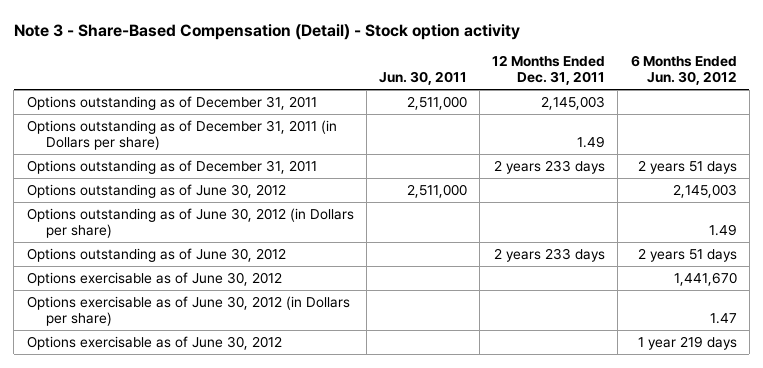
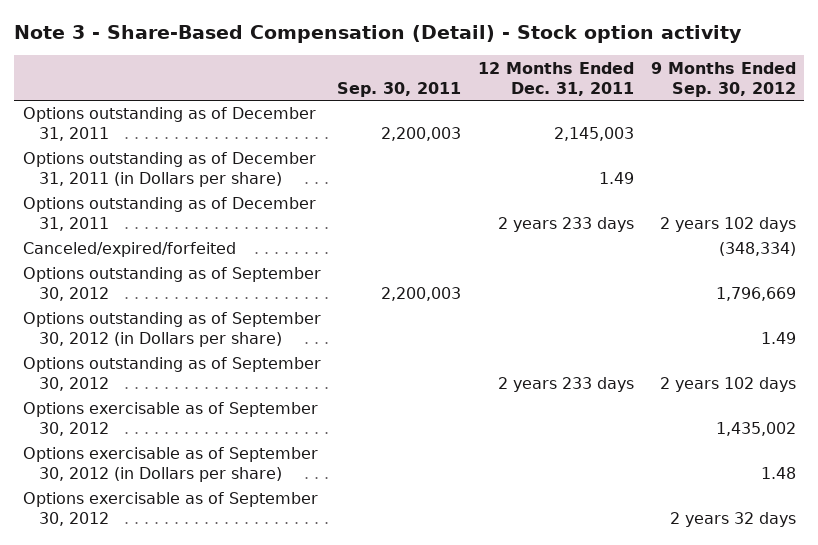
- | Jun. 30, 2011 | 12 Months Ended Dec. 31, 2011 | 6 Months Ended Jun. 30, 2012
+ | Sep. 30, 2011 | 12 Months Ended Dec. 31, 2011 | 9 Months Ended Sep. 30, 2012
- Options outstanding as of June 30, 2012 | 2,511,000 | | 2,145,003
- Options outstanding as of June 30, 2012 (in Dollars per share) | | | 1.49
- Options outstanding as of June 30, 2012 | | 2 years 233 days | 2 years 51 days
- Options exercisable as of June 30, 2012 | | | 1,441,670
- Options exercisable as of June 30, 2012 (in Dollars per share) | | | 1.47
- Options exercisable as of June 30, 2012 | | | 1 year 219 days
+ Canceled/expired/forfeited | | | (348,334)
+ Options outstanding as of September 30, 2012 | 2,200,003 | | 1,796,669
+ Options outstanding as of September 30, 2012 (in Dollars per share) | | | 1.49
+ Options outstanding as of September 30, 2012 | | 2 years 233 days | 2 years 102 days
+ Options exercisable as of September 30, 2012 | | | 1,435,002
+ Options exercisable as of September 30, 2012 (in Dollars per share) | | | 1.48
+ Options exercisable as of September 30, 2012 | | | 2 years 32 days

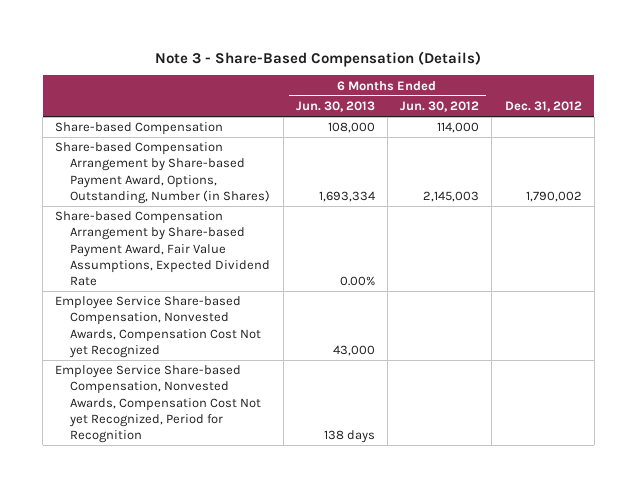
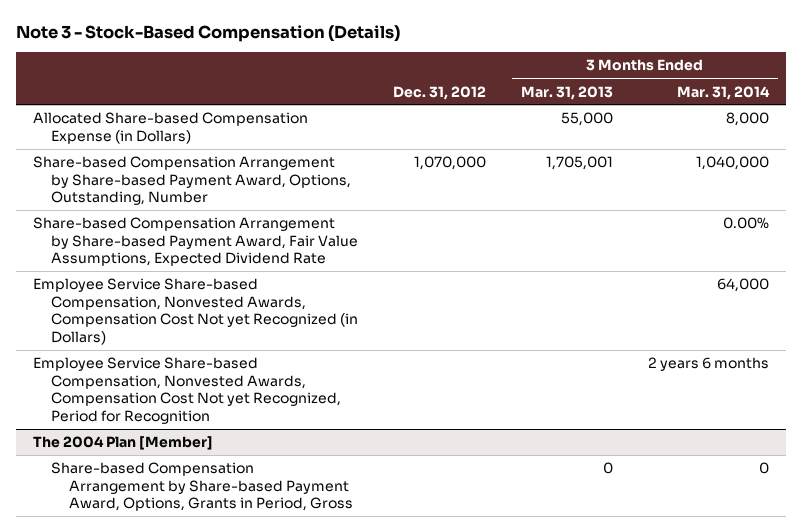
- Note 3 - Share-Based Compensation (Details)
+ Note 3 - Stock-Based Compensation (Details)
- | 6 Months Ended Jun. 30, 2013 | 6 Months Ended Jun. 30, 2012 | Dec. 31, 2012
+ | Dec. 31, 2012 | 3 Months Ended Mar. 31, 2013 | 3 Months Ended Mar. 31, 2014
- Share-based Compensation | 108,000 | 114,000 |
- Share-based Compensation Arrangement by Share-based Payment Award, Options, Outstanding, Number (in Shares) | 1,693,334 | 2,145,003 | 1,790,002
+ Allocated Share-based Compensation Expense (in Dollars) | | 55,000 | 8,000
+ Share-based Compensation Arrangement by Share-based Payment Award, Options, Outstanding, Number | 1,070,000 | 1,705,001 | 1,040,000
- Employee Service Share-based Compensation, Nonvested Awards, Compensation Cost Not yet Recognized | 43,000 | |
+ Employee Service Share-based Compensation, Nonvested Awards, Compensation Cost Not yet Recognized (in Dollars) | | | 64,000
+ The 2004 Plan [Member]
+ Share-based Compensation Arrangement by Share-based Payment Award, Options, Grants in Period, Gross | | 0 | 0

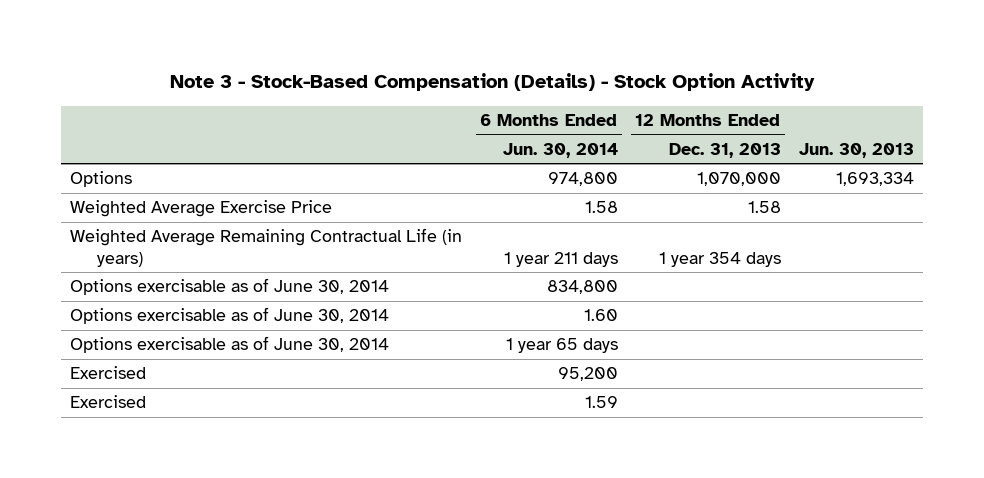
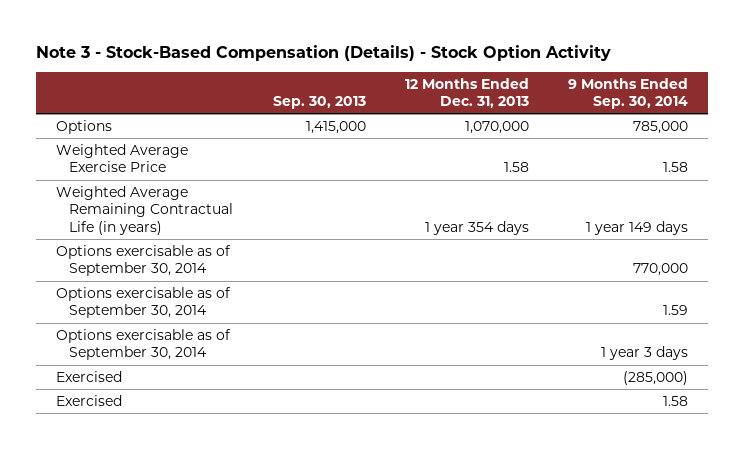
- | 6 Months Ended Jun. 30, 2014 | 12 Months Ended Dec. 31, 2013 | Jun. 30, 2013
+ | Sep. 30, 2013 | 12 Months Ended Dec. 31, 2013 | 9 Months Ended Sep. 30, 2014
- Options exercisable as of June 30, 2014 | 834,800 | |
- Options exercisable as of June 30, 2014 | 1.60 | |
- Options exercisable as of June 30, 2014 | 1 year 65 days | |
+ Options exercisable as of September 30, 2014 | | | 770,000
+ Options exercisable as of September 30, 2014 | | | 1.59
+ Options exercisable as of September 30, 2014 | | | 1 year 3 days

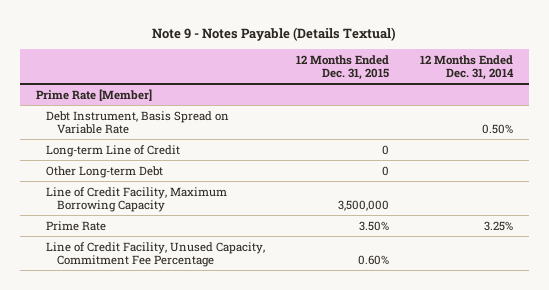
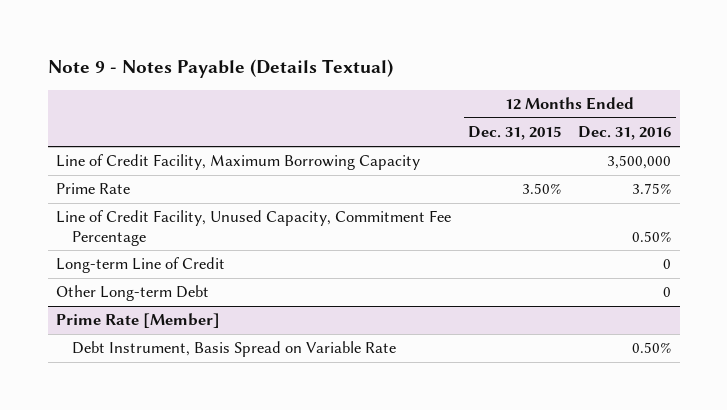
- | 12 Months Ended Dec. 31, 2015 | 12 Months Ended Dec. 31, 2014
+ | 12 Months Ended Dec. 31, 2015 | 12 Months Ended Dec. 31, 2016
+ Line of Credit Facility, Maximum Borrowing Capacity | | 3,500,000
+ Prime Rate | 3.50% | 3.75%
+ Line of Credit Facility, Unused Capacity, Commitment Fee Percentage | | 0.50%
+ Long-term Line of Credit | | 0
+ Other Long-term Debt | | 0
@ Prime Rate [Member]
- Long-term Line of Credit | 0 |
- Other Long-term Debt | 0 |
- Line of Credit Facility, Maximum Borrowing Capacity | 3,500,000 |
- Prime Rate | 3.50% | 3.25%
- Line of Credit Facility, Unused Capacity, Commitment Fee Percentage | 0.60% |

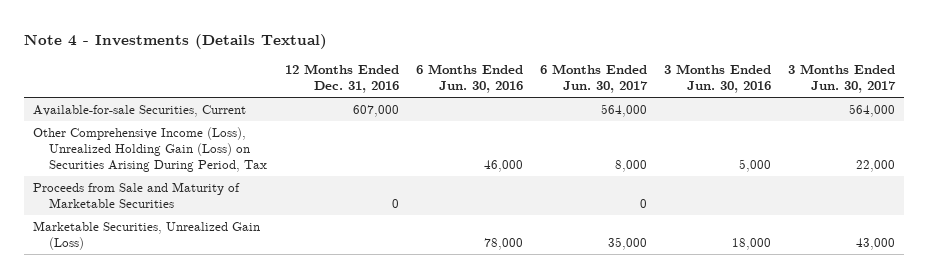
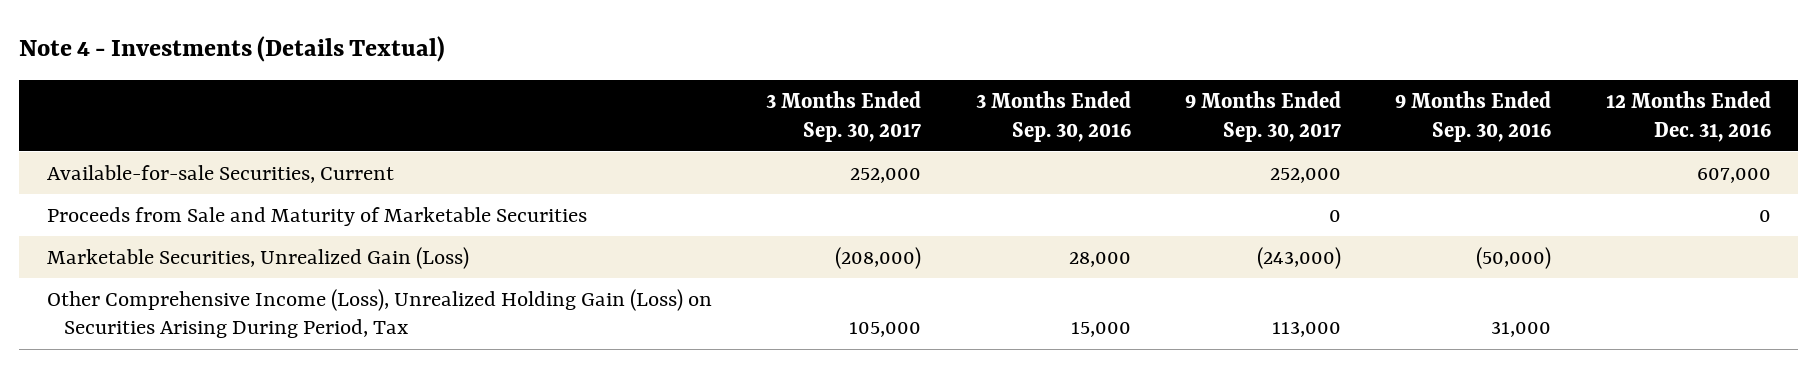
- | 12 Months Ended Dec. 31, 2016 | 6 Months Ended Jun. 30, 2016 | 6 Months Ended Jun. 30, 2017 | 3 Months Ended Jun. 30, 2016 | 3 Months Ended Jun. 30, 2017
+ | 3 Months Ended Sep. 30, 2017 | 3 Months Ended Sep. 30, 2016 | 9 Months Ended Sep. 30, 2017 | 9 Months Ended Sep. 30, 2016 | 12 Months Ended Dec. 31, 2016
moved down: Other Comprehensive Income (Loss), Unrealized Holding Gain (Loss) on Securities Arising During Period, Tax | 105,000 | 15,000 | 113,000 | 31,000 |

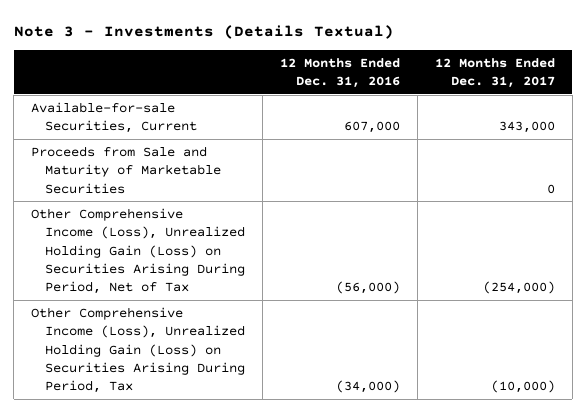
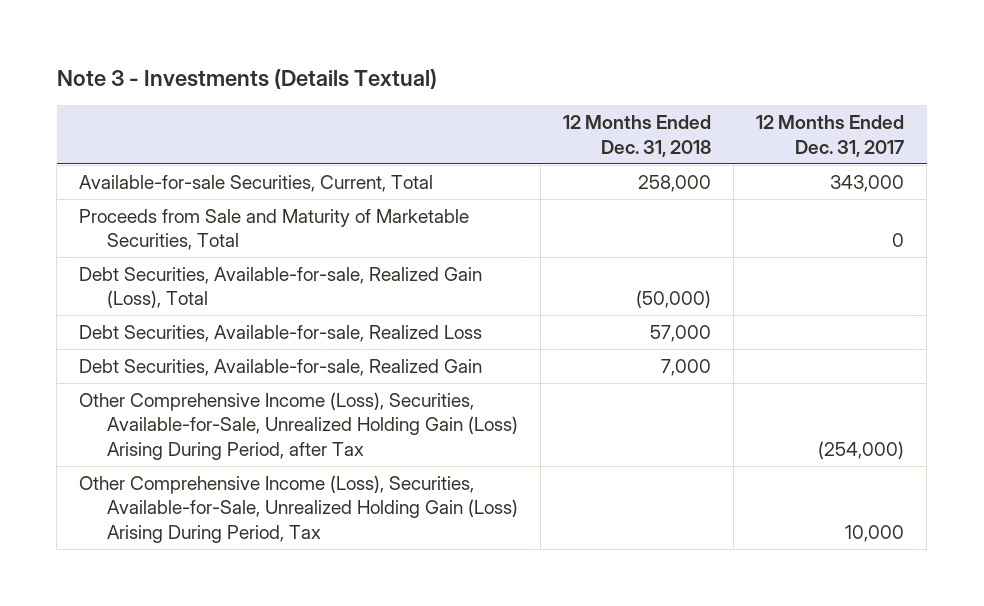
- | 12 Months Ended Dec. 31, 2016 | 12 Months Ended Dec. 31, 2017
+ | 12 Months Ended Dec. 31, 2018 | 12 Months Ended Dec. 31, 2017
- Available-for-sale Securities, Current | 607,000 | 343,000
- Proceeds from Sale and Maturity of Marketable Securities | | 0
- Other Comprehensive Income (Loss), Unrealized Holding Gain (Loss) on Securities Arising During Period, Net of Tax | (56,000) | (254,000)
- Other Comprehensive Income (Loss), Unrealized Holding Gain (Loss) on Securities Arising During Period, Tax | (34,000) | (10,000)
+ Available-for-sale Securities, Current, Total | 258,000 | 343,000
+ Proceeds from Sale and Maturity of Marketable Securities, Total | | 0
+ Debt Securities, Available-for-sale, Realized Gain (Loss), Total | (50,000) |
+ Debt Securities, Available-for-sale, Realized Loss | 57,000 |
+ Debt Securities, Available-for-sale, Realized Gain | 7,000 |
+ Other Comprehensive Income (Loss), Securities, Available-for-Sale, Unrealized Holding Gain (Loss) Arising During Period, after Tax | | (254,000)
+ Other Comprehensive Income (Loss), Securities, Available-for-Sale, Unrealized Holding Gain (Loss) Arising During Period, Tax | | 10,000

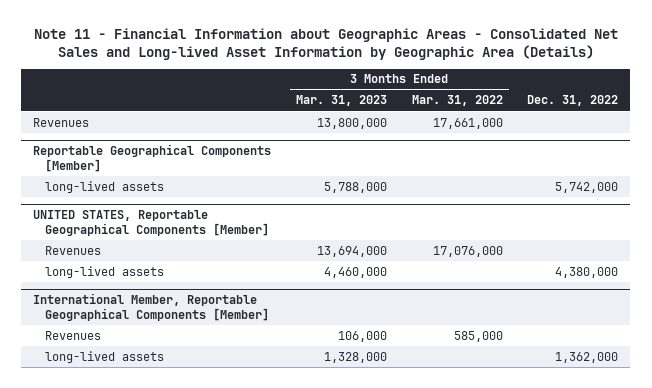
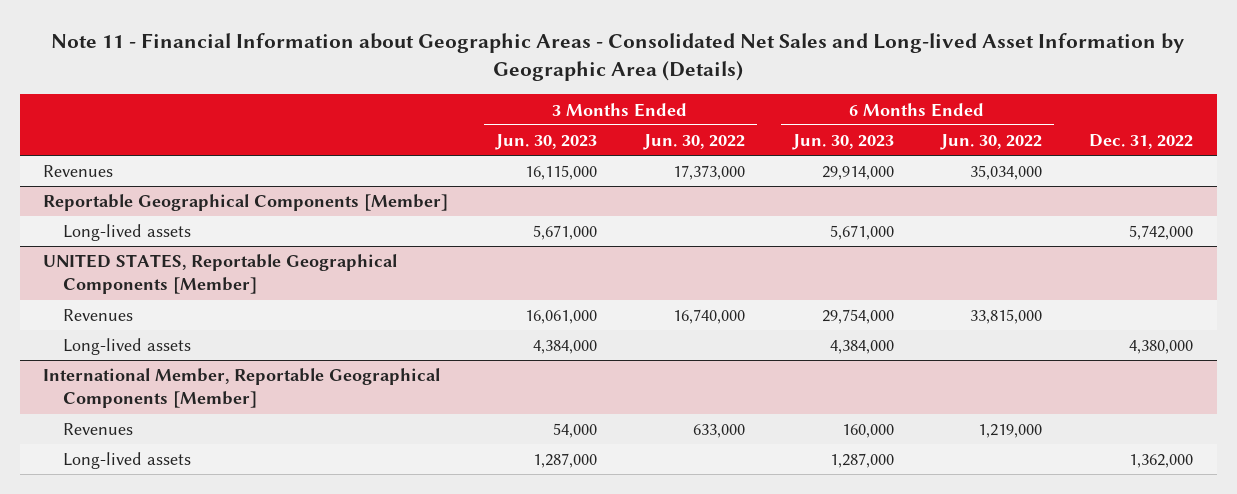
- | 3 Months Ended Mar. 31, 2023 | 3 Months Ended Mar. 31, 2022 | Dec. 31, 2022
+ | 3 Months Ended Jun. 30, 2023 | 3 Months Ended Jun. 30, 2022 | 6 Months Ended Jun. 30, 2023 | 6 Months Ended Jun. 30, 2022 | Dec. 31, 2022
@ Reportable Geographical Components [Member]
- long-lived assets | 5,788,000 | | 5,742,000
+ Long-lived assets | 5,671,000 | | 5,671,000 | | 5,742,000
@ UNITED STATES, Reportable Geographical Components [Member]
- long-lived assets | 4,460,000 | | 4,380,000
+ Long-lived assets | 4,384,000 | | 4,384,000 | | 4,380,000
@ International Member, Reportable Geographical Components [Member]
- long-lived assets | 1,328,000 | | 1,362,000
+ Long-lived assets | 1,287,000 | | 1,287,000 | | 1,362,000

